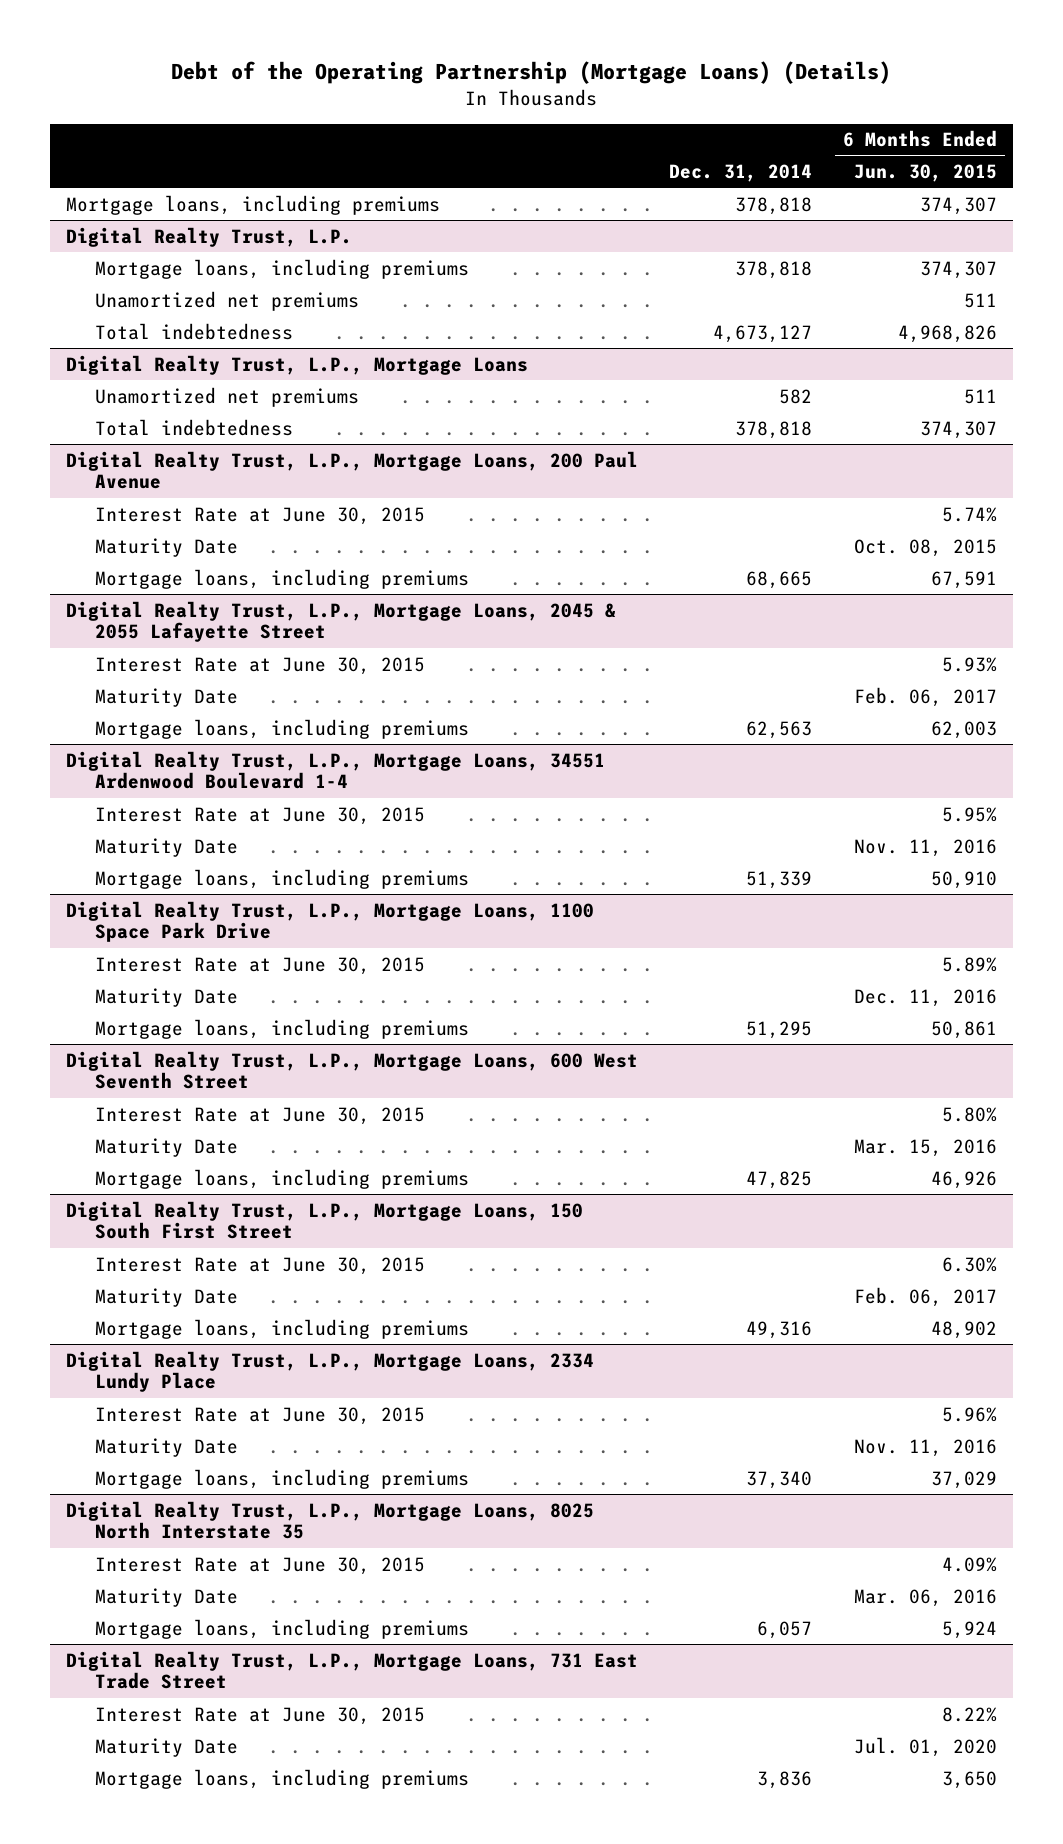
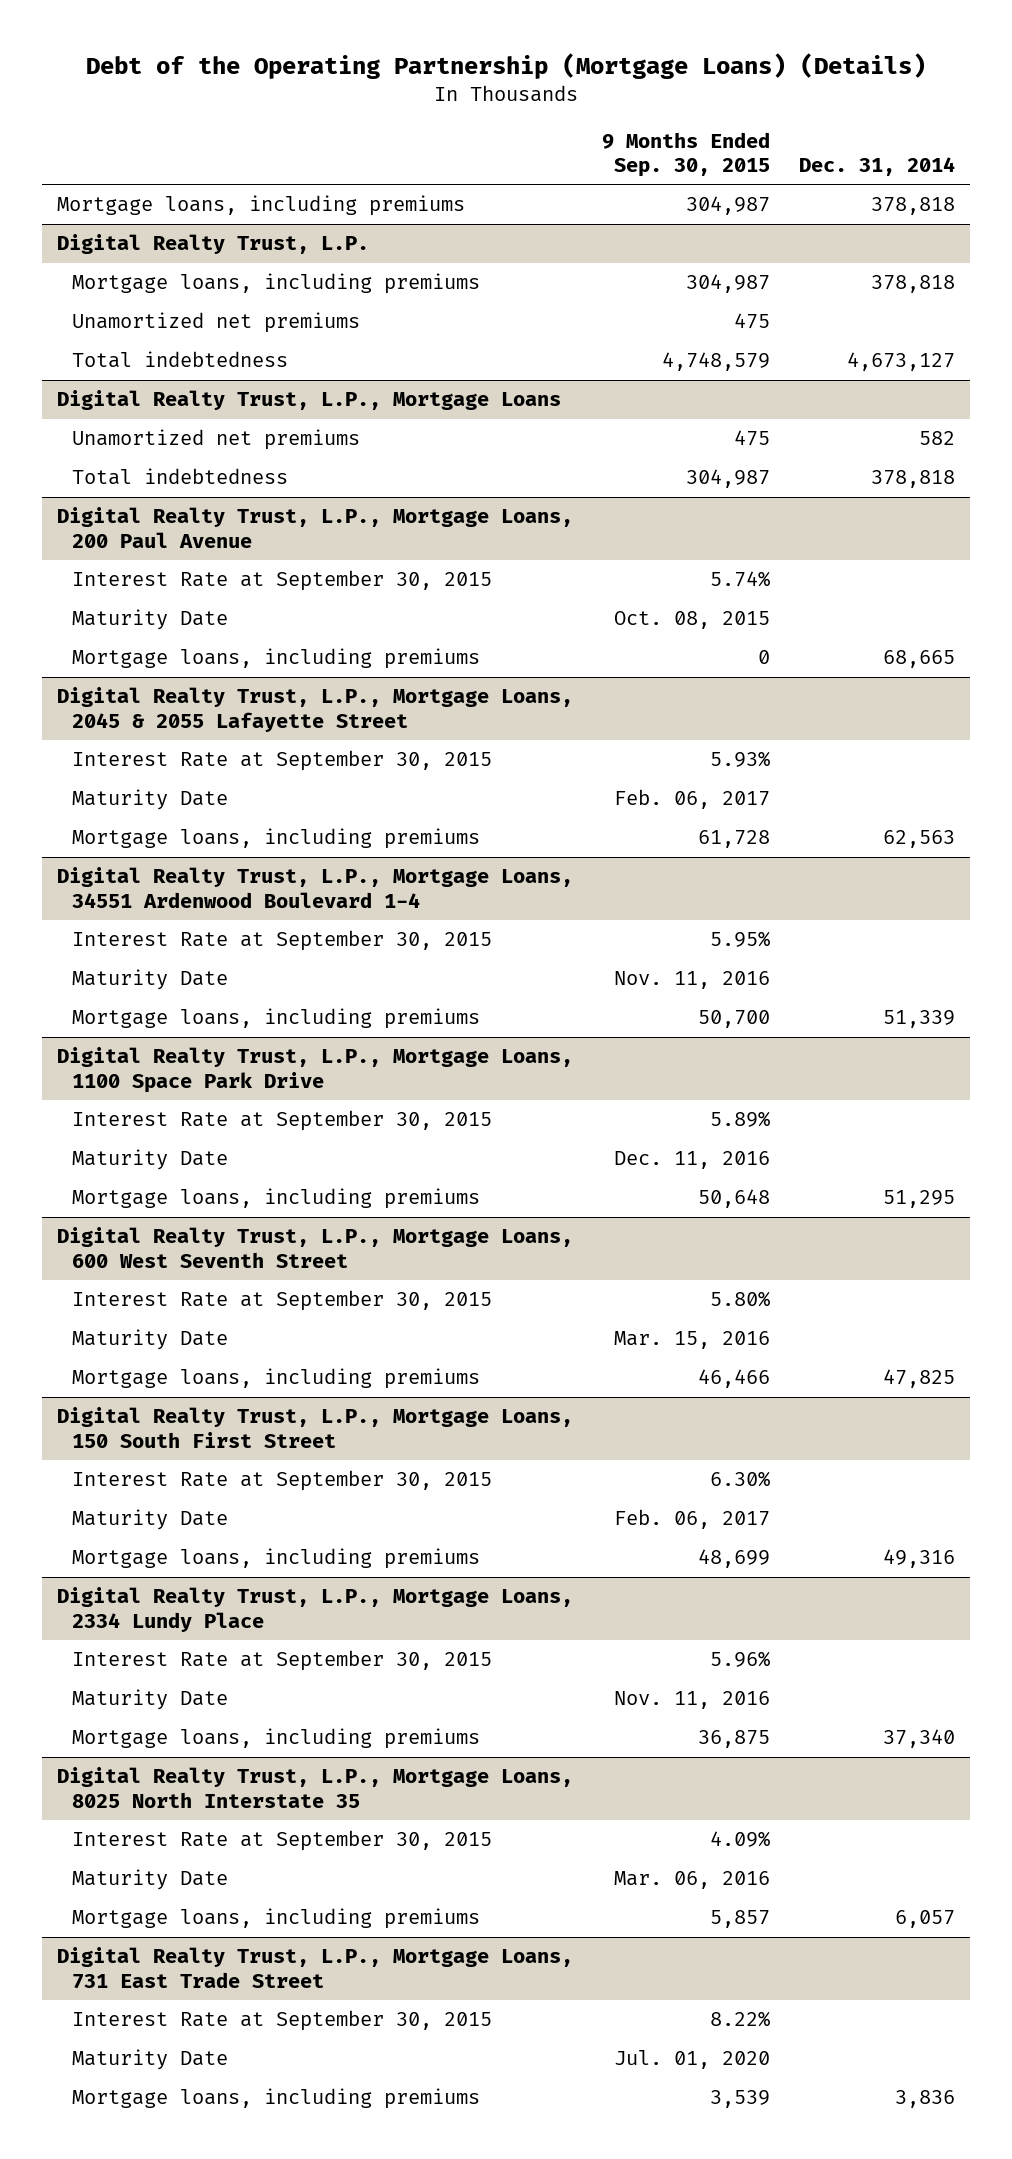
- | Dec. 31, 2014 | 6 Months Ended Jun. 30, 2015
+ | 9 Months Ended Sep. 30, 2015 | Dec. 31, 2014
@ Digital Realty Trust, L.P., Mortgage Loans, 200 Paul Avenue
- Interest Rate at June 30, 2015 | | 5.74%
+ Interest Rate at September 30, 2015 | 5.74% |
@ Digital Realty Trust, L.P., Mortgage Loans, 2045 & 2055 Lafayette Street
- Interest Rate at June 30, 2015 | | 5.93%
+ Interest Rate at September 30, 2015 | 5.93% |
@ Digital Realty Trust, L.P., Mortgage Loans, 34551 Ardenwood Boulevard 1-4
- Interest Rate at June 30, 2015 | | 5.95%
+ Interest Rate at September 30, 2015 | 5.95% |
@ Digital Realty Trust, L.P., Mortgage Loans, 1100 Space Park Drive
- Interest Rate at June 30, 2015 | | 5.89%
+ Interest Rate at September 30, 2015 | 5.89% |
@ Digital Realty Trust, L.P., Mortgage Loans, 600 West Seventh Street
- Interest Rate at June 30, 2015 | | 5.80%
+ Interest Rate at September 30, 2015 | 5.80% |
@ Digital Realty Trust, L.P., Mortgage Loans, 150 South First Street
- Interest Rate at June 30, 2015 | | 6.30%
+ Interest Rate at September 30, 2015 | 6.30% |
@ Digital Realty Trust, L.P., Mortgage Loans, 2334 Lundy Place
- Interest Rate at June 30, 2015 | | 5.96%
+ Interest Rate at September 30, 2015 | 5.96% |
@ Digital Realty Trust, L.P., Mortgage Loans, 8025 North Interstate 35
- Interest Rate at June 30, 2015 | | 4.09%
+ Interest Rate at September 30, 2015 | 4.09% |
@ Digital Realty Trust, L.P., Mortgage Loans, 731 East Trade Street
- Interest Rate at June 30, 2015 | | 8.22%
+ Interest Rate at September 30, 2015 | 8.22% |

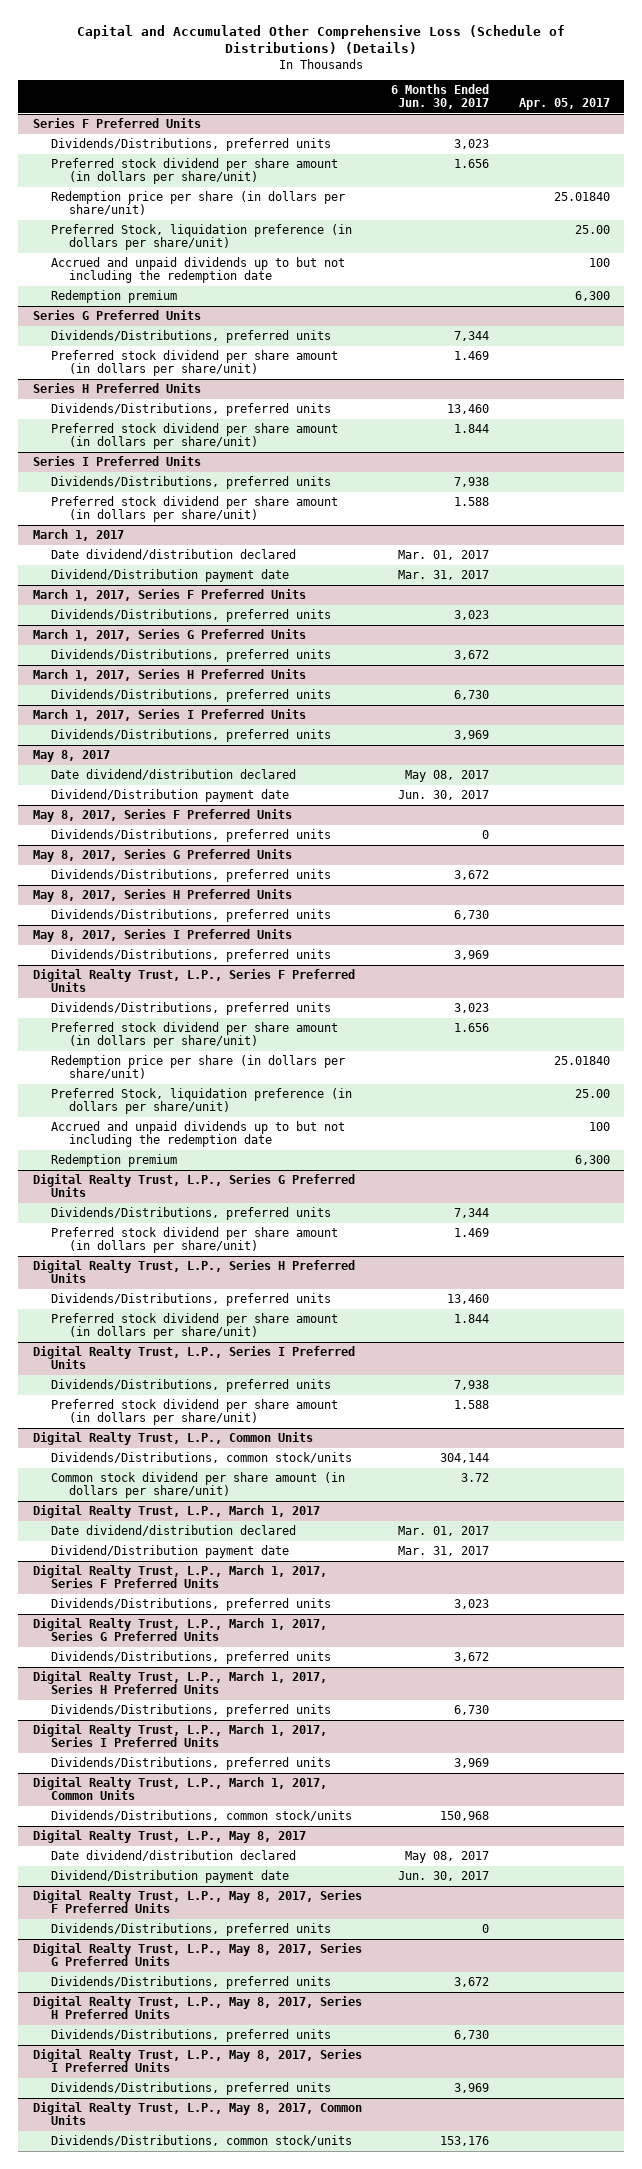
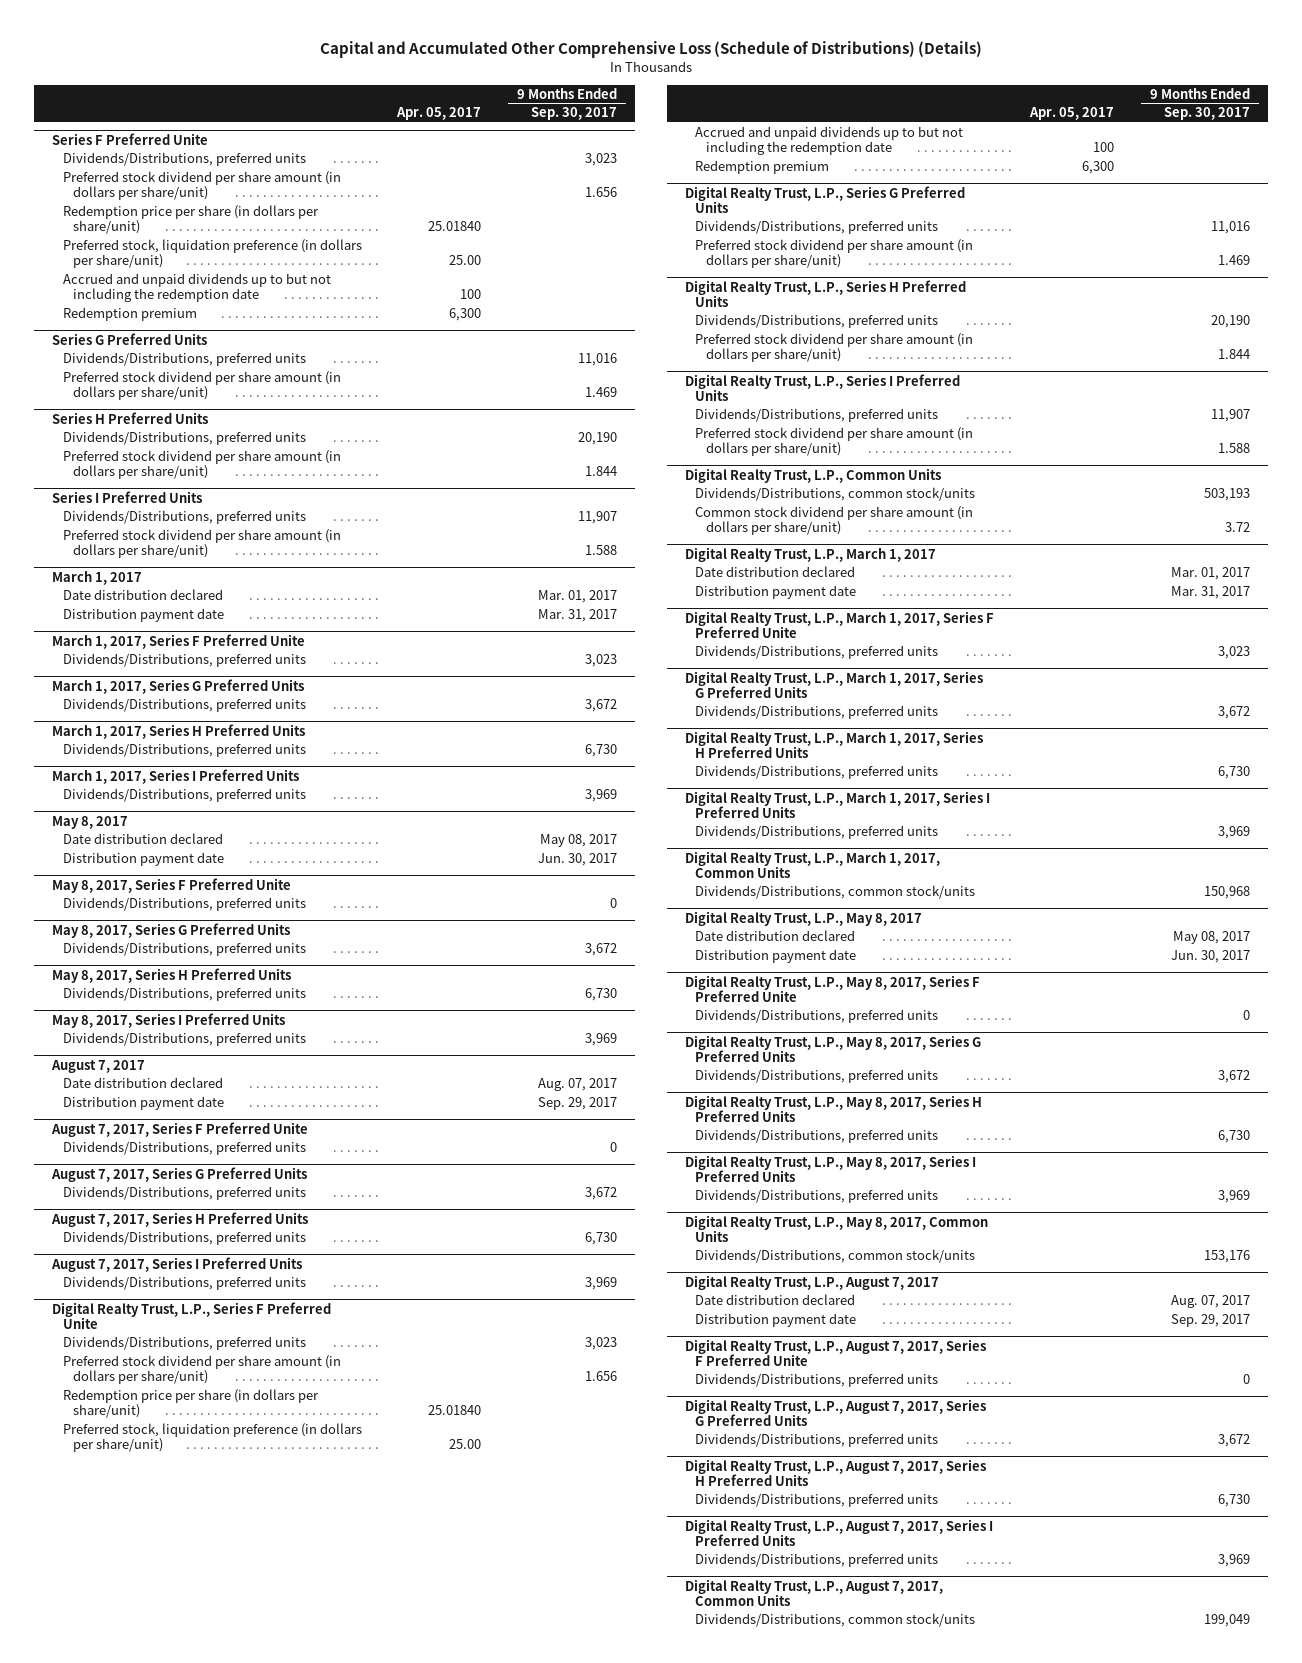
- | 6 Months Ended Jun. 30, 2017 | Apr. 05, 2017
+ | Apr. 05, 2017 | 9 Months Ended Sep. 30, 2017
- Series F Preferred Units
+ Series F Preferred Unite
- Preferred Stock, liquidation preference (in dollars per share/unit) | | 25.00
+ Preferred stock, liquidation preference (in dollars per share/unit) | 25.00 |
@ March 1, 2017
- Date dividend/distribution declared | Mar. 01, 2017 |
- Dividend/Distribution payment date | Mar. 31, 2017 |
- March 1, 2017, Series F Preferred Units
@ March 1, 2017
+ Date distribution declared | | Mar. 01, 2017
+ Distribution payment date | | Mar. 31, 2017
+ March 1, 2017, Series F Preferred Unite
@ May 8, 2017
- Date dividend/distribution declared | May 08, 2017 |
- Dividend/Distribution payment date | Jun. 30, 2017 |
- May 8, 2017, Series F Preferred Units
@ May 8, 2017
+ Date distribution declared | | May 08, 2017
+ Distribution payment date | | Jun. 30, 2017
+ May 8, 2017, Series F Preferred Unite
- Digital Realty Trust, L.P., Series F Preferred Units
+ August 7, 2017
+ Date distribution declared | | Aug. 07, 2017
+ Distribution payment date | | Sep. 29, 2017
+ August 7, 2017, Series F Preferred Unite
+ Dividends/Distributions, preferred units | | 0
+ August 7, 2017, Series G Preferred Units
+ Dividends/Distributions, preferred units | | 3,672
+ August 7, 2017, Series H Preferred Units
+ Dividends/Distributions, preferred units | | 6,730
+ August 7, 2017, Series I Preferred Units
+ Dividends/Distributions, preferred units | | 3,969
+ Digital Realty Trust, L.P., Series F Preferred Unite
- Preferred Stock, liquidation preference (in dollars per share/unit) | | 25.00
+ Preferred stock, liquidation preference (in dollars per share/unit) | 25.00 |
@ Digital Realty Trust, L.P., March 1, 2017
- Date dividend/distribution declared | Mar. 01, 2017 |
- Dividend/Distribution payment date | Mar. 31, 2017 |
- Digital Realty Trust, L.P., March 1, 2017, Series F Preferred Units
@ Digital Realty Trust, L.P., March 1, 2017
+ Date distribution declared | | Mar. 01, 2017
+ Distribution payment date | | Mar. 31, 2017
+ Digital Realty Trust, L.P., March 1, 2017, Series F Preferred Unite
@ Digital Realty Trust, L.P., May 8, 2017
- Date dividend/distribution declared | May 08, 2017 |
- Dividend/Distribution payment date | Jun. 30, 2017 |
- Digital Realty Trust, L.P., May 8, 2017, Series F Preferred Units
@ Digital Realty Trust, L.P., May 8, 2017
+ Date distribution declared | | May 08, 2017
+ Distribution payment date | | Jun. 30, 2017
+ Digital Realty Trust, L.P., May 8, 2017, Series F Preferred Unite
+ Digital Realty Trust, L.P., August 7, 2017
+ Date distribution declared | | Aug. 07, 2017
+ Distribution payment date | | Sep. 29, 2017
+ Digital Realty Trust, L.P., August 7, 2017, Series F Preferred Unite
+ Dividends/Distributions, preferred units | | 0
+ Digital Realty Trust, L.P., August 7, 2017, Series G Preferred Units
+ Dividends/Distributions, preferred units | | 3,672
+ Digital Realty Trust, L.P., August 7, 2017, Series H Preferred Units
+ Dividends/Distributions, preferred units | | 6,730
+ Digital Realty Trust, L.P., August 7, 2017, Series I Preferred Units
+ Dividends/Distributions, preferred units | | 3,969
+ Digital Realty Trust, L.P., August 7, 2017, Common Units
+ Dividends/Distributions, common stock/units | | 199,049

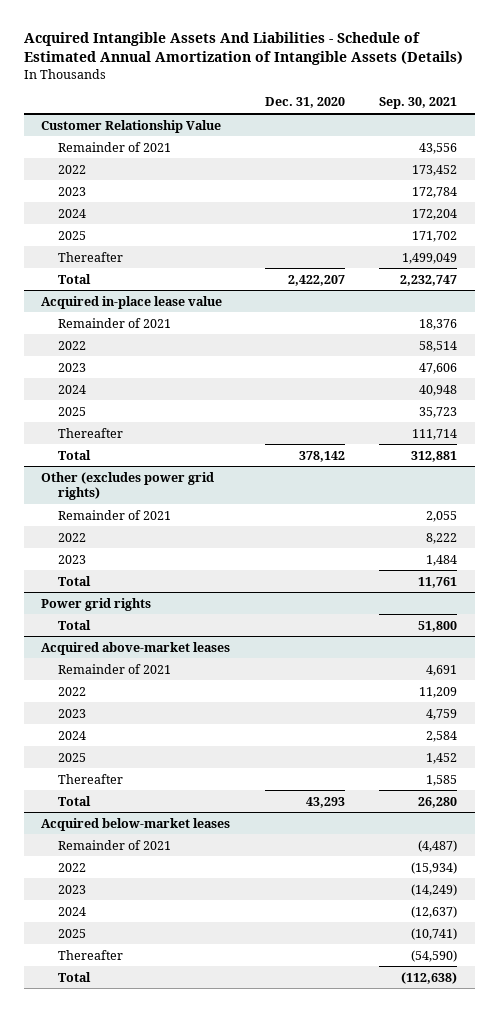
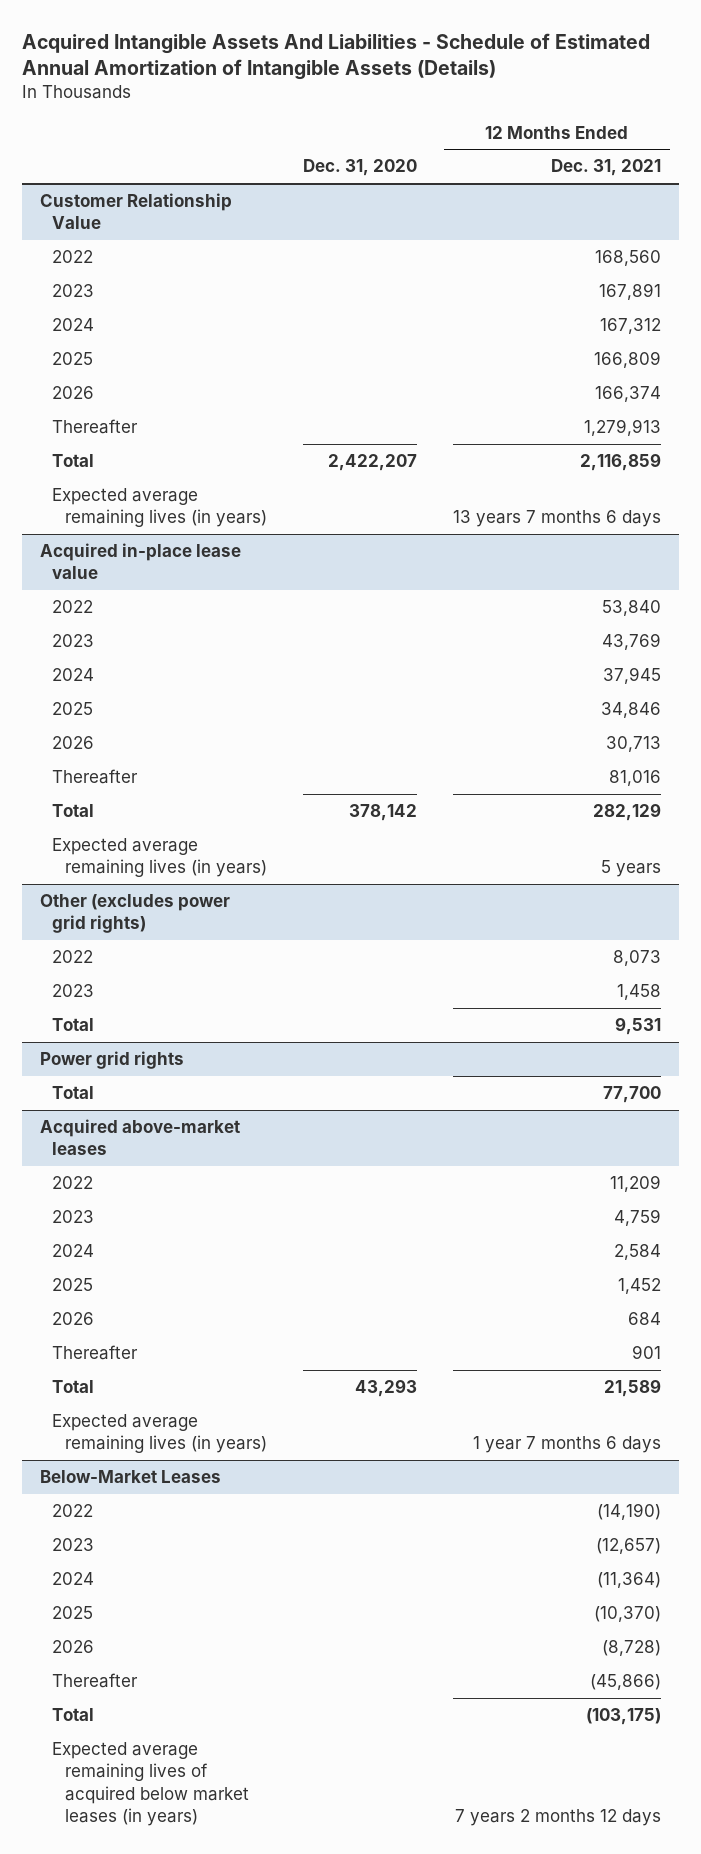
- | Dec. 31, 2020 | Sep. 30, 2021
+ | Dec. 31, 2020 | 12 Months Ended Dec. 31, 2021
@ Customer Relationship Value
- Remainder of 2021 | | 43,556
+ 2026 | | 166,374
+ Expected average remaining lives (in years) | | 13 years 7 months 6 days
@ Acquired in-place lease value
- Remainder of 2021 | | 18,376
+ 2026 | | 30,713
+ Expected average remaining lives (in years) | | 5 years
@ Other (excludes power grid rights)
- Remainder of 2021 | | 2,055
@ Acquired above-market leases
- Remainder of 2021 | | 4,691
+ 2026 | | 684
- Acquired below-market leases
- Remainder of 2021 | | (4,487)
@ Acquired above-market leases
+ Expected average remaining lives (in years) | | 1 year 7 months 6 days
+ Below-Market Leases
+ 2026 | | (8,728)
+ Expected average remaining lives of acquired below market leases (in years) | | 7 years 2 months 12 days

